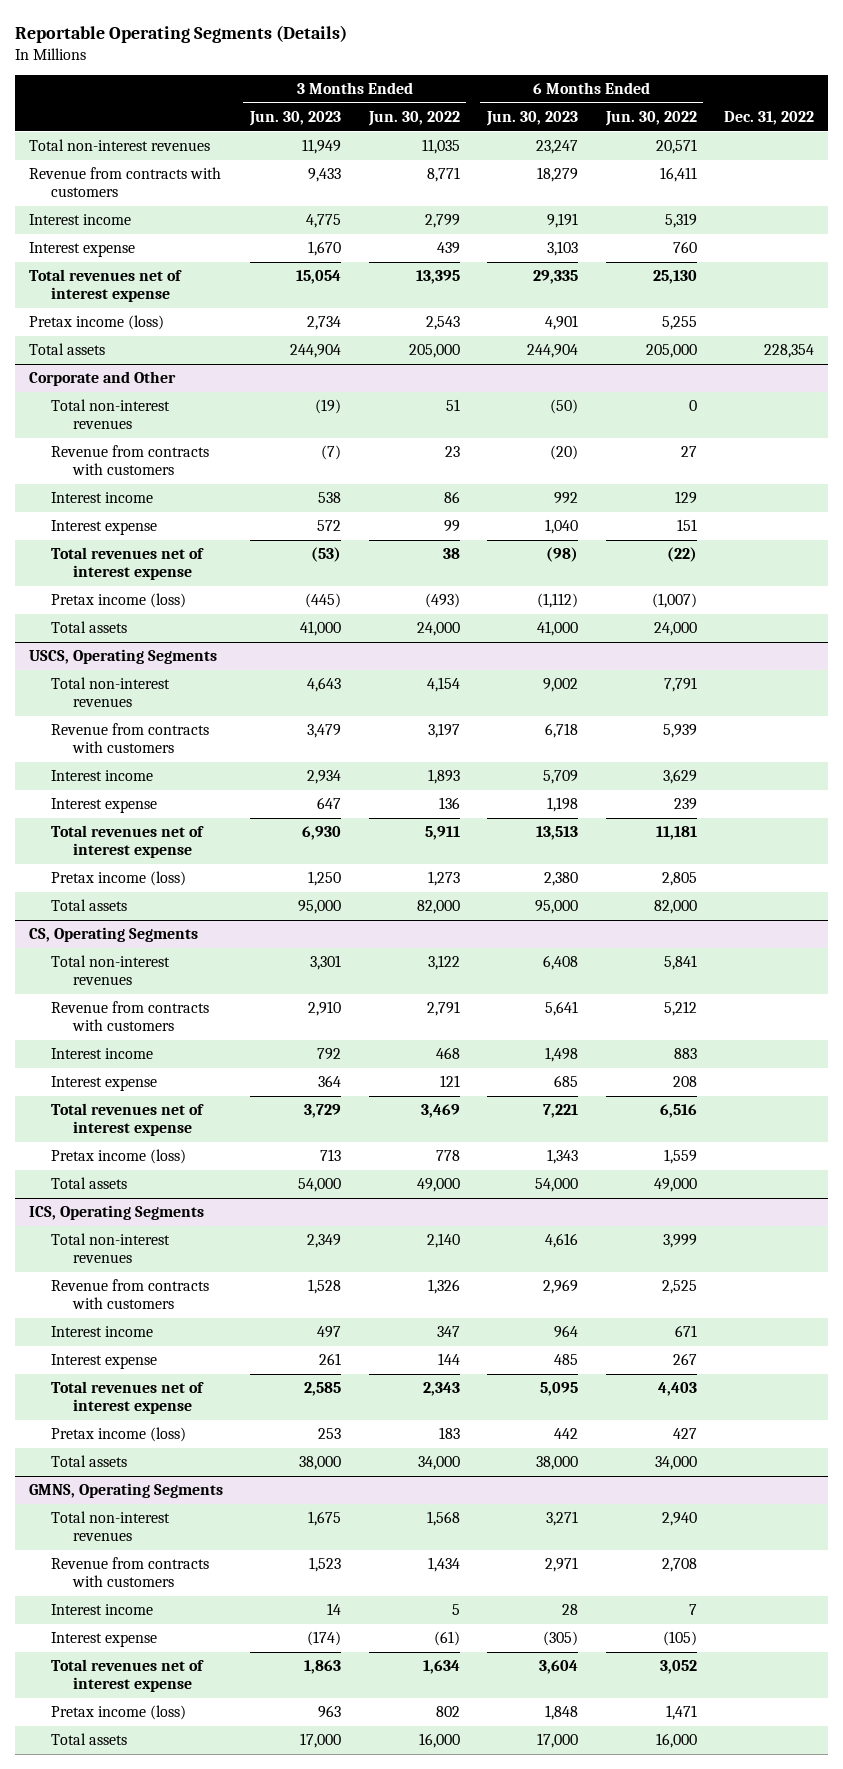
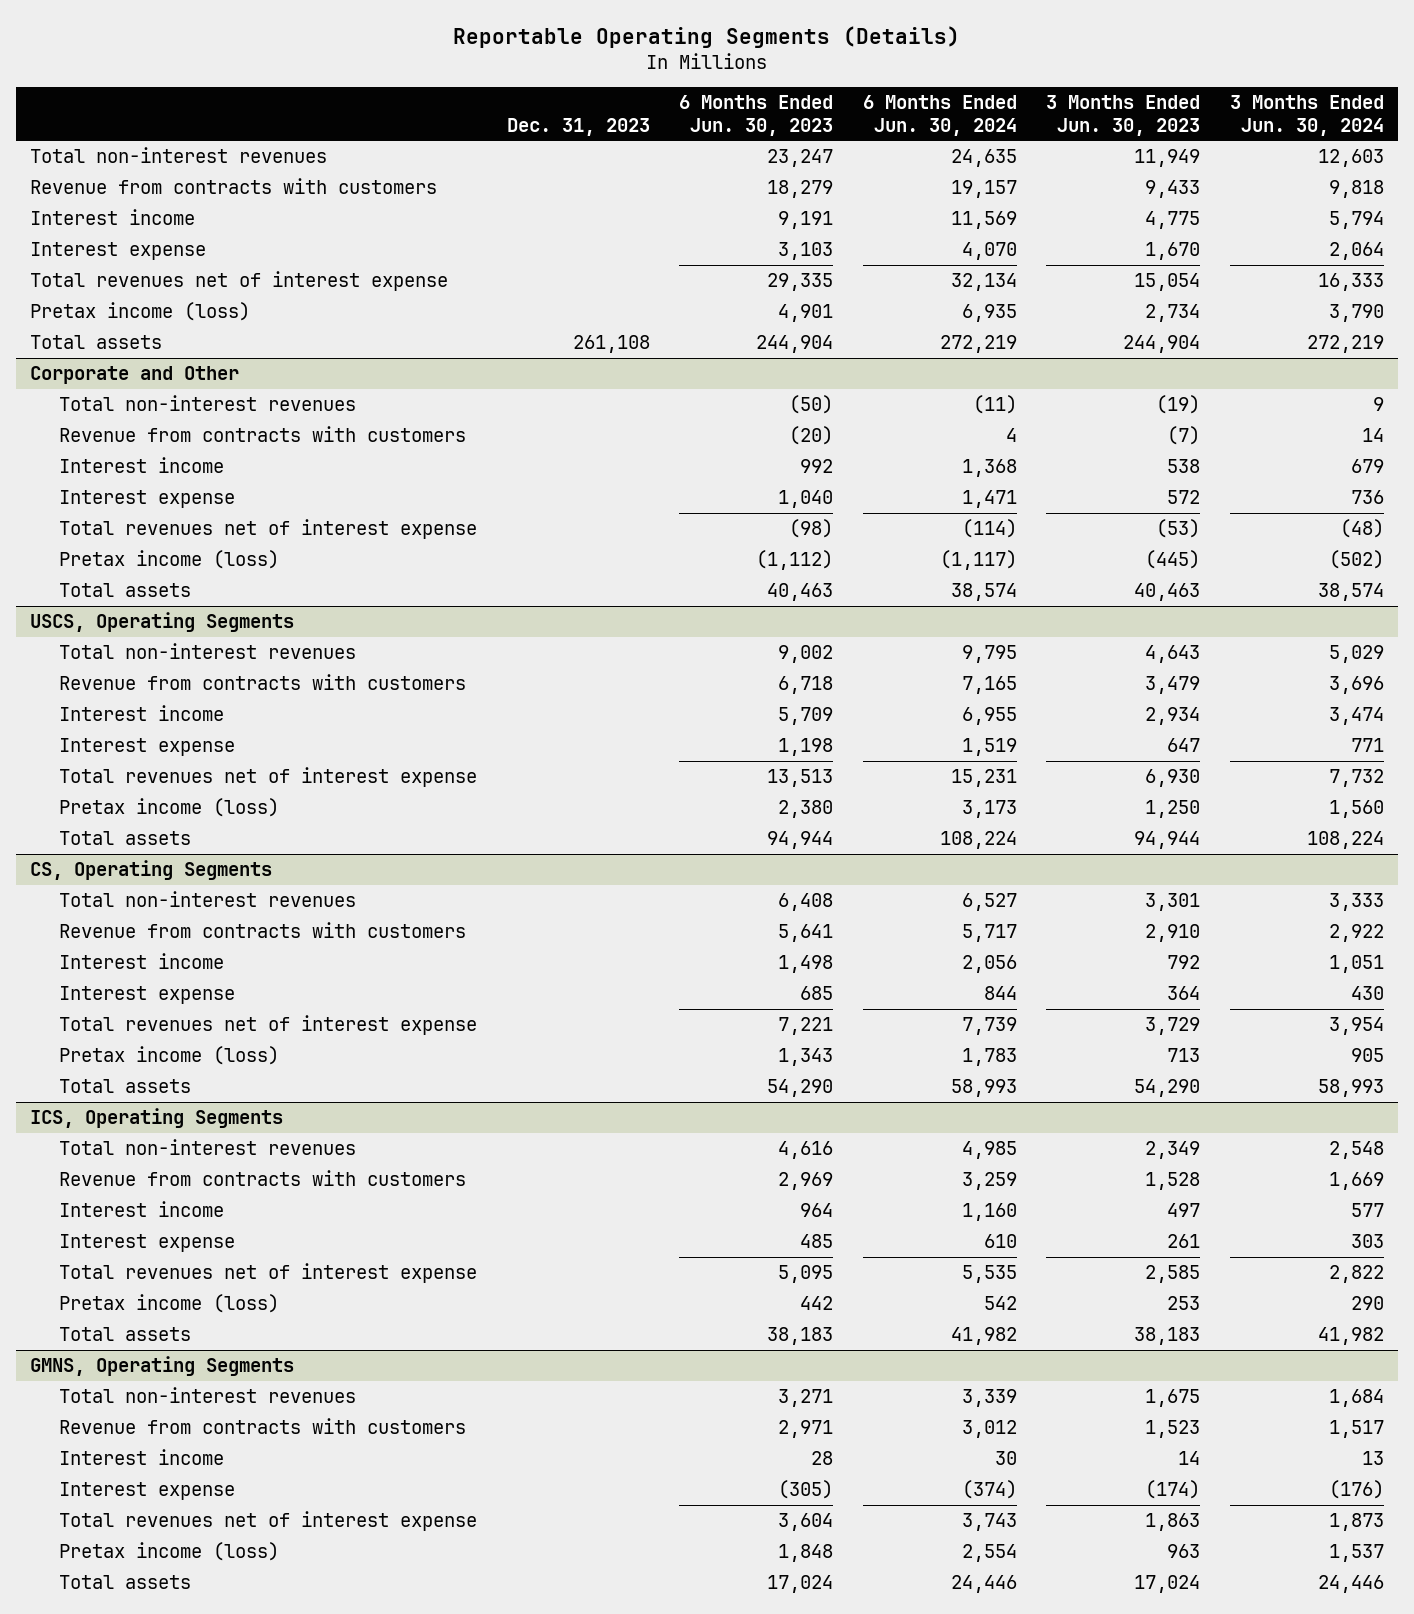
- | 3 Months Ended Jun. 30, 2023 | 3 Months Ended Jun. 30, 2022 | 6 Months Ended Jun. 30, 2023 | 6 Months Ended Jun. 30, 2022 | Dec. 31, 2022
+ | Dec. 31, 2023 | 6 Months Ended Jun. 30, 2023 | 6 Months Ended Jun. 30, 2024 | 3 Months Ended Jun. 30, 2023 | 3 Months Ended Jun. 30, 2024
@ Corporate and Other
- Total assets | 41,000 | 24,000 | 41,000 | 24,000 |
+ Total assets | | 40,463 | 38,574 | 40,463 | 38,574
@ USCS, Operating Segments
- Total assets | 95,000 | 82,000 | 95,000 | 82,000 |
+ Total assets | | 94,944 | 108,224 | 94,944 | 108,224
@ CS, Operating Segments
- Total assets | 54,000 | 49,000 | 54,000 | 49,000 |
+ Total assets | | 54,290 | 58,993 | 54,290 | 58,993
@ ICS, Operating Segments
- Total assets | 38,000 | 34,000 | 38,000 | 34,000 |
+ Total assets | | 38,183 | 41,982 | 38,183 | 41,982
@ GMNS, Operating Segments
- Total assets | 17,000 | 16,000 | 17,000 | 16,000 |
+ Total assets | | 17,024 | 24,446 | 17,024 | 24,446

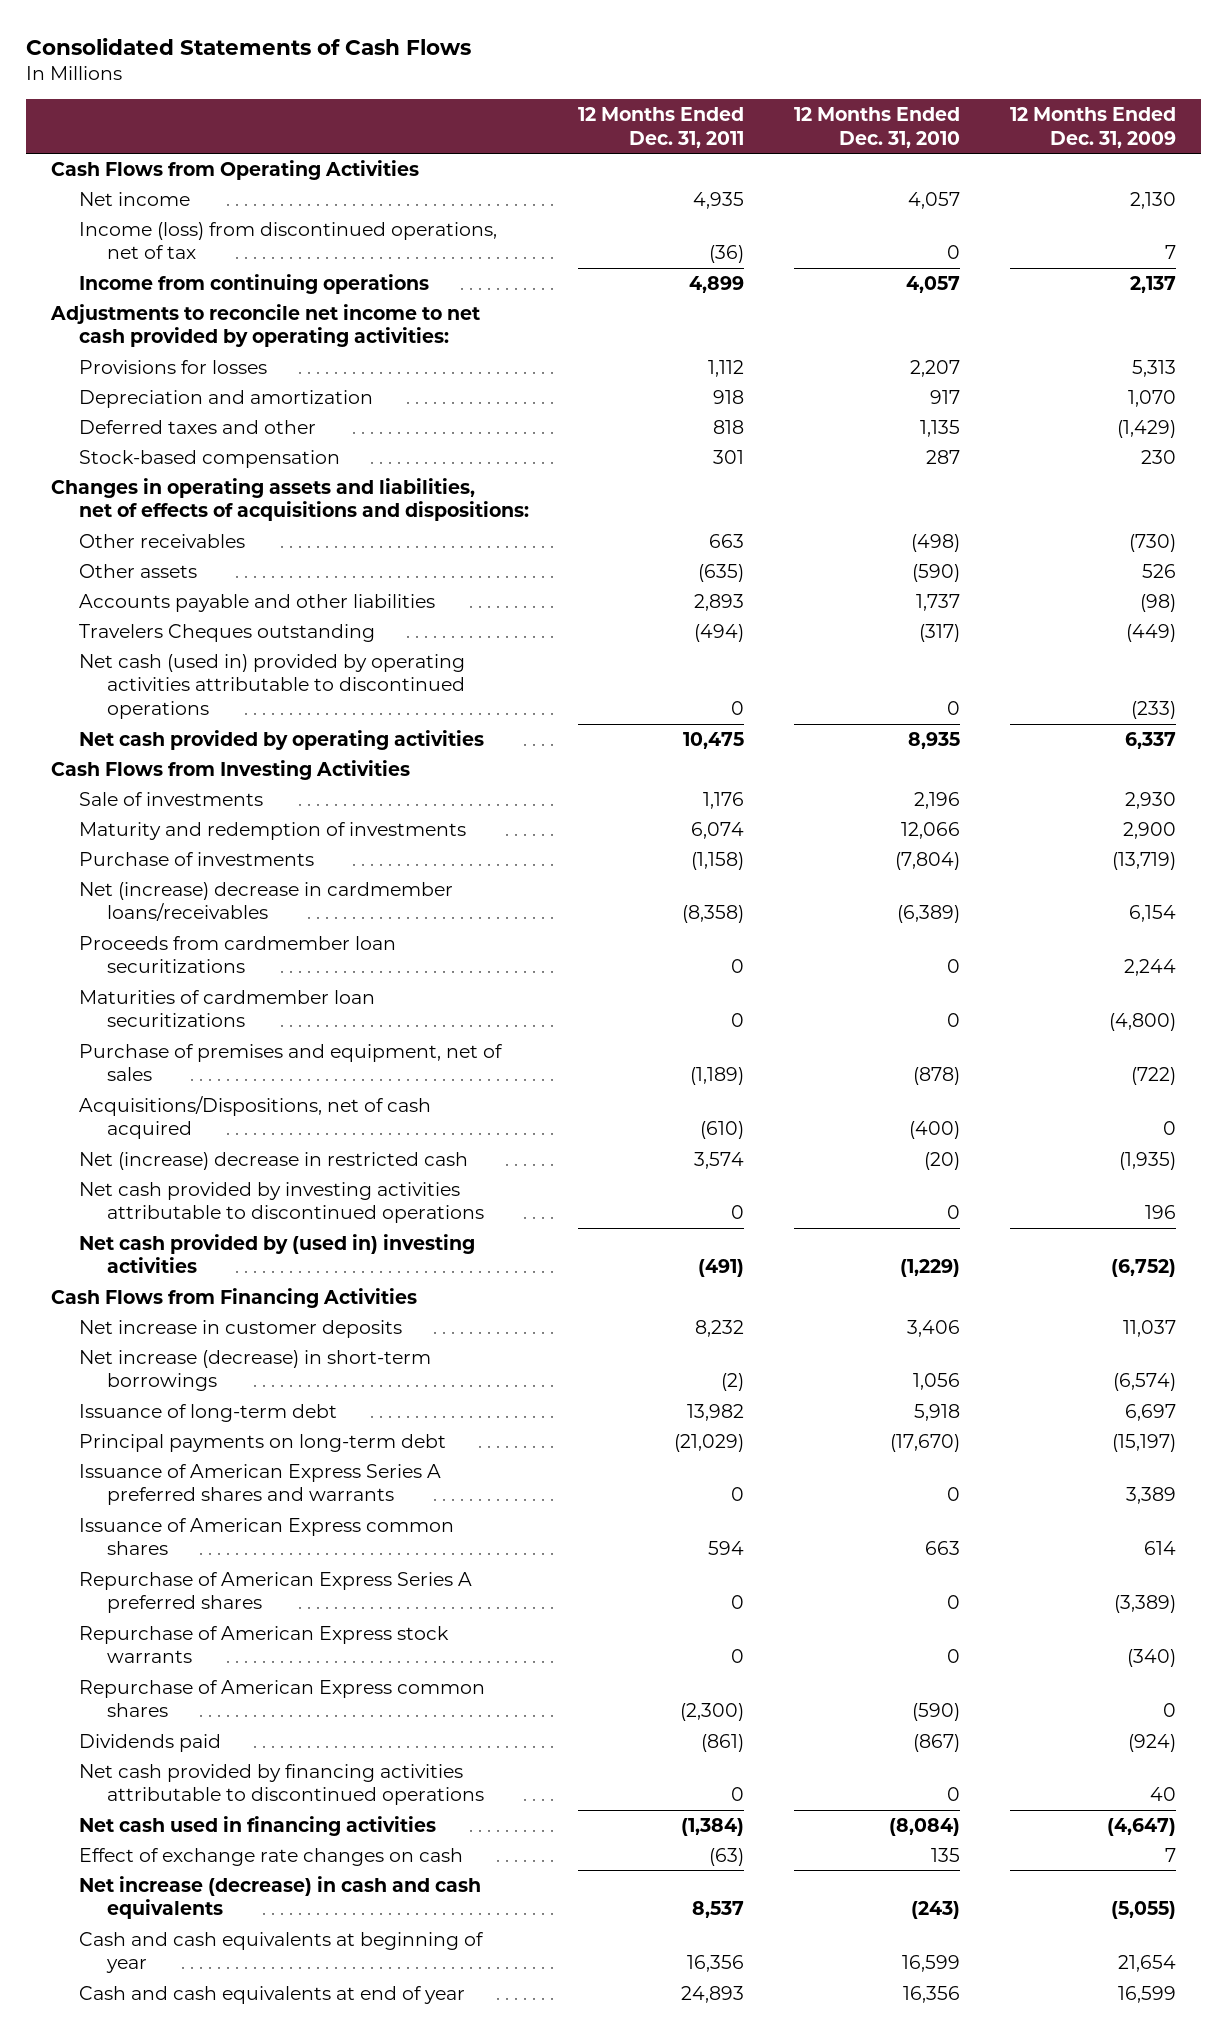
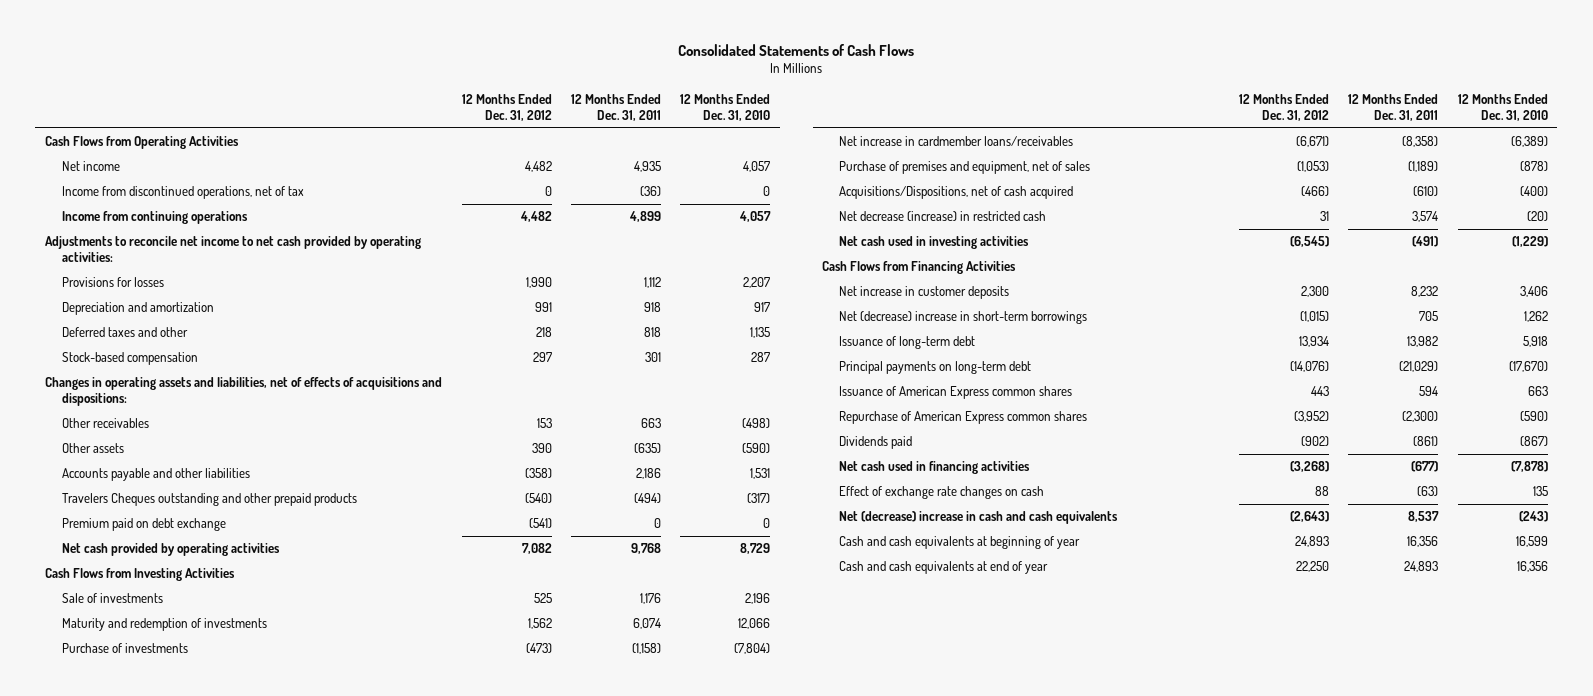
- | 12 Months Ended Dec. 31, 2011 | 12 Months Ended Dec. 31, 2010 | 12 Months Ended Dec. 31, 2009
+ | 12 Months Ended Dec. 31, 2012 | 12 Months Ended Dec. 31, 2011 | 12 Months Ended Dec. 31, 2010
- Income (loss) from discontinued operations, net of tax | (36) | 0 | 7
+ Income from discontinued operations, net of tax | 0 | (36) | 0
- Accounts payable and other liabilities | 2,893 | 1,737 | (98)
- Travelers Cheques outstanding | (494) | (317) | (449)
- Net cash (used in) provided by operating activities attributable to discontinued operations | 0 | 0 | (233)
- Net cash provided by operating activities | 10,475 | 8,935 | 6,337
+ Accounts payable and other liabilities | (358) | 2,186 | 1,531
+ Travelers Cheques outstanding and other prepaid products | (540) | (494) | (317)
+ Premium paid on debt exchange | (541) | 0 | 0
+ Net cash provided by operating activities | 7,082 | 9,768 | 8,729
- Net (increase) decrease in cardmember loans/receivables | (8,358) | (6,389) | 6,154
- Proceeds from cardmember loan securitizations | 0 | 0 | 2,244
- Maturities of cardmember loan securitizations | 0 | 0 | (4,800)
+ Net increase in cardmember loans/receivables | (6,671) | (8,358) | (6,389)
- Net (increase) decrease in restricted cash | 3,574 | (20) | (1,935)
- Net cash provided by investing activities attributable to discontinued operations | 0 | 0 | 196
- Net cash provided by (used in) investing activities | (491) | (1,229) | (6,752)
+ Net decrease (increase) in restricted cash | 31 | 3,574 | (20)
+ Net cash used in investing activities | (6,545) | (491) | (1,229)
- Net increase (decrease) in short-term borrowings | (2) | 1,056 | (6,574)
+ Net (decrease) increase in short-term borrowings | (1,015) | 705 | 1,262
- Issuance of American Express Series A preferred shares and warrants | 0 | 0 | 3,389
- Repurchase of American Express Series A preferred shares | 0 | 0 | (3,389)
- Repurchase of American Express stock warrants | 0 | 0 | (340)
- Net cash provided by financing activities attributable to discontinued operations | 0 | 0 | 40
- Net cash used in financing activities | (1,384) | (8,084) | (4,647)
+ Net cash used in financing activities | (3,268) | (677) | (7,878)
- Net increase (decrease) in cash and cash equivalents | 8,537 | (243) | (5,055)
+ Net (decrease) increase in cash and cash equivalents | (2,643) | 8,537 | (243)

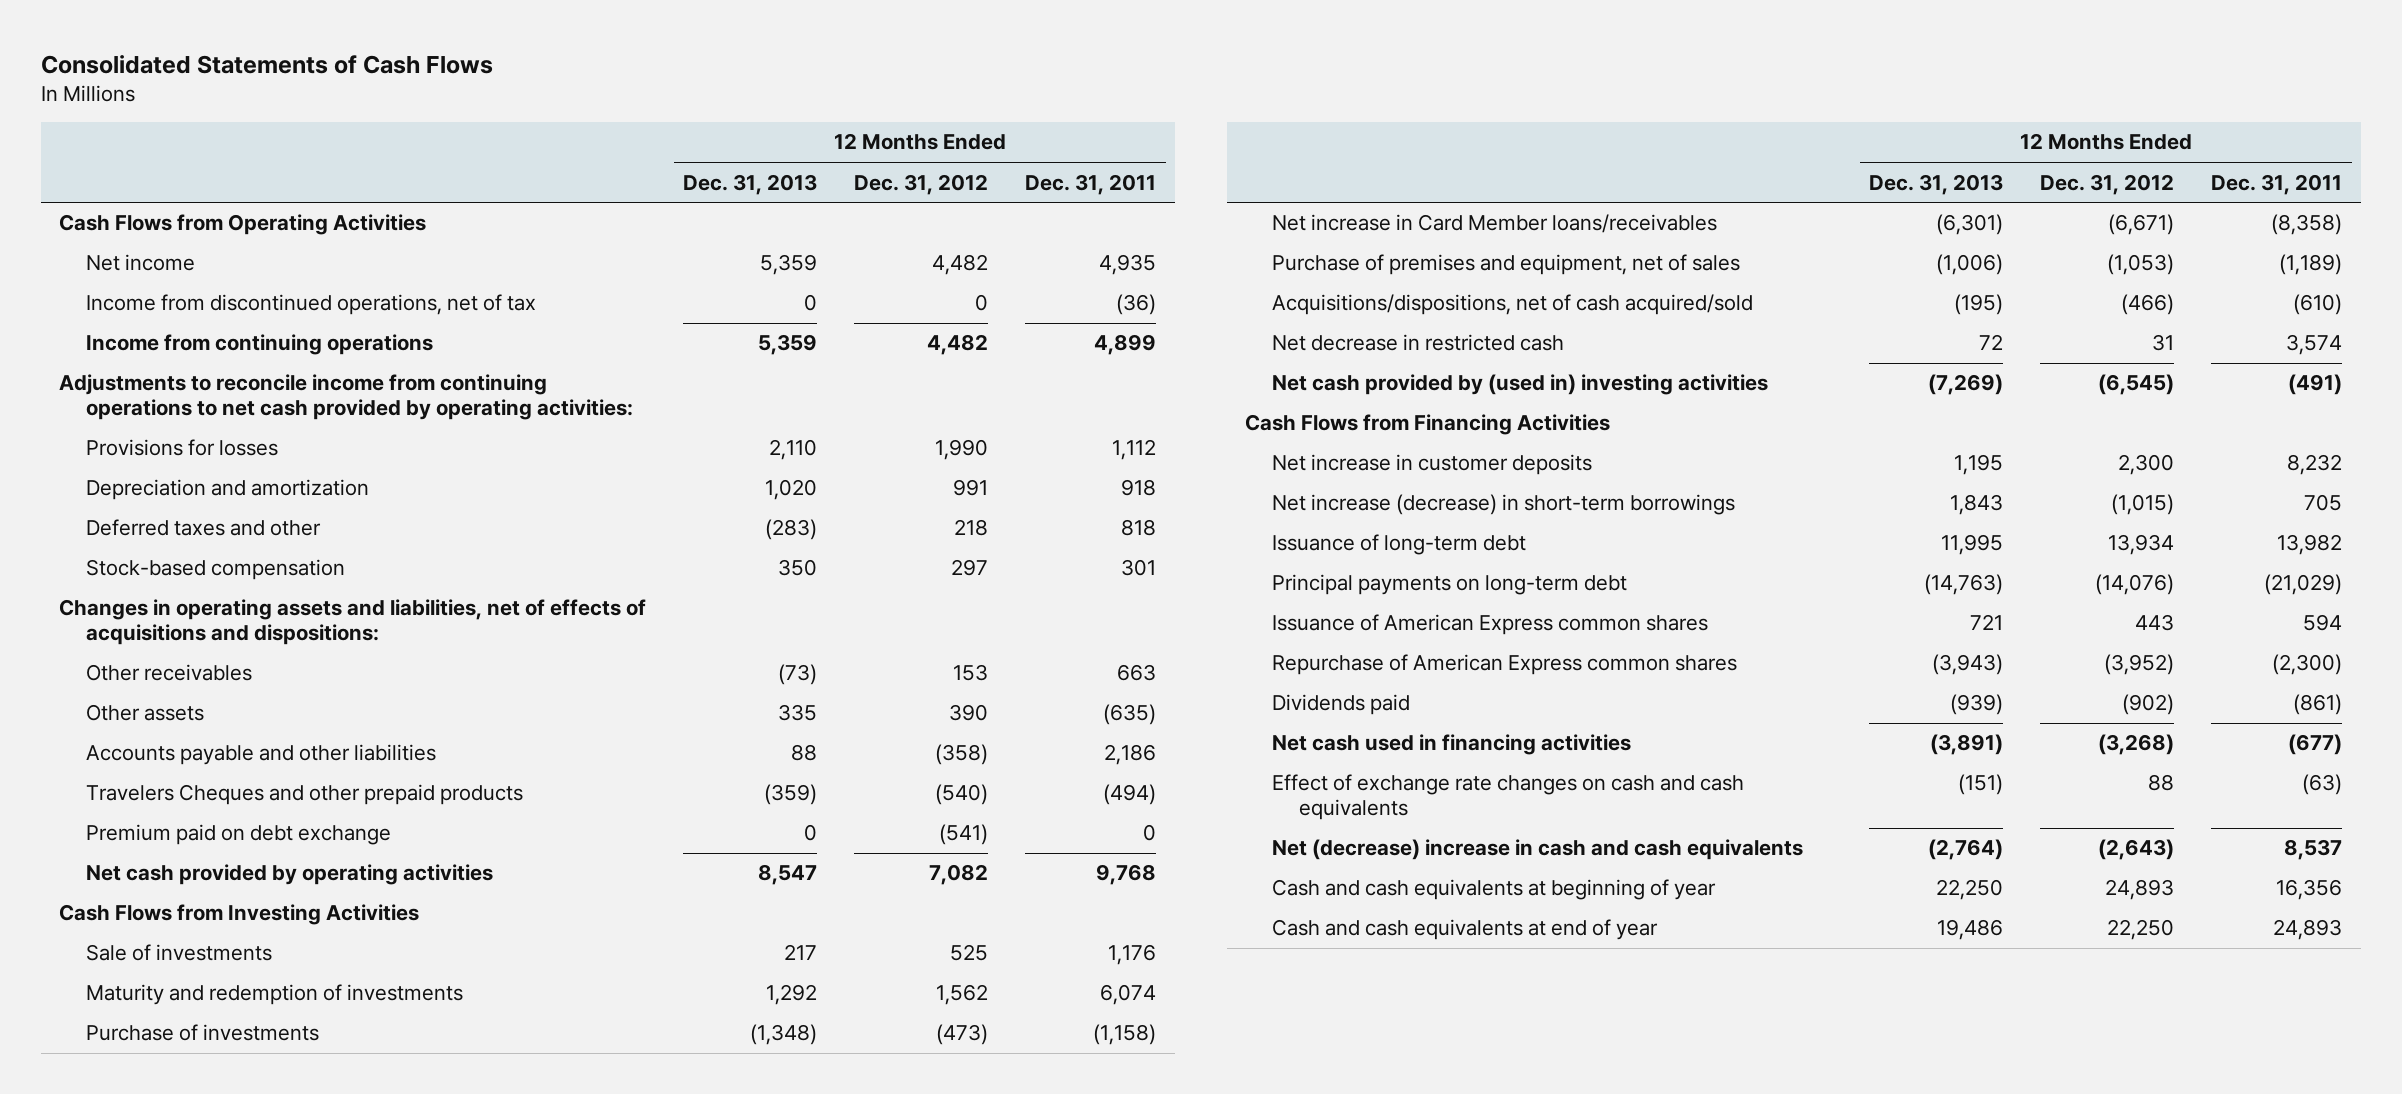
- | 12 Months Ended Dec. 31, 2012 | 12 Months Ended Dec. 31, 2011 | 12 Months Ended Dec. 31, 2010
+ | 12 Months Ended Dec. 31, 2013 | 12 Months Ended Dec. 31, 2012 | 12 Months Ended Dec. 31, 2011
- Adjustments to reconcile net income to net cash provided by operating activities:
+ Adjustments to reconcile income from continuing operations to net cash provided by operating activities:
- Travelers Cheques outstanding and other prepaid products | (540) | (494) | (317)
+ Travelers Cheques and other prepaid products | (359) | (540) | (494)
- Net increase in cardmember loans/receivables | (6,671) | (8,358) | (6,389)
+ Net increase in Card Member loans/receivables | (6,301) | (6,671) | (8,358)
- Acquisitions/Dispositions, net of cash acquired | (466) | (610) | (400)
- Net decrease (increase) in restricted cash | 31 | 3,574 | (20)
- Net cash used in investing activities | (6,545) | (491) | (1,229)
+ Acquisitions/dispositions, net of cash acquired/sold | (195) | (466) | (610)
+ Net decrease in restricted cash | 72 | 31 | 3,574
+ Net cash provided by (used in) investing activities | (7,269) | (6,545) | (491)
- Net (decrease) increase in short-term borrowings | (1,015) | 705 | 1,262
+ Net increase (decrease) in short-term borrowings | 1,843 | (1,015) | 705
- Effect of exchange rate changes on cash | 88 | (63) | 135
+ Effect of exchange rate changes on cash and cash equivalents | (151) | 88 | (63)

